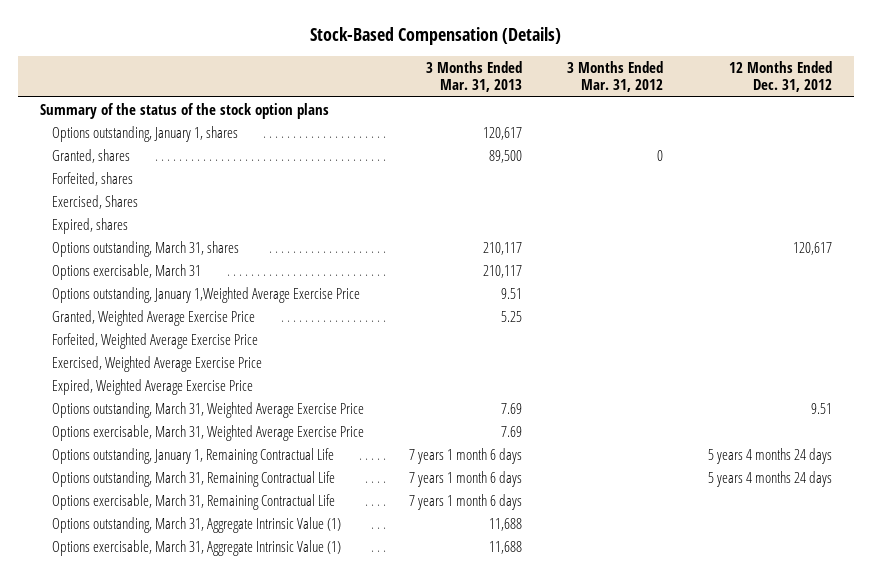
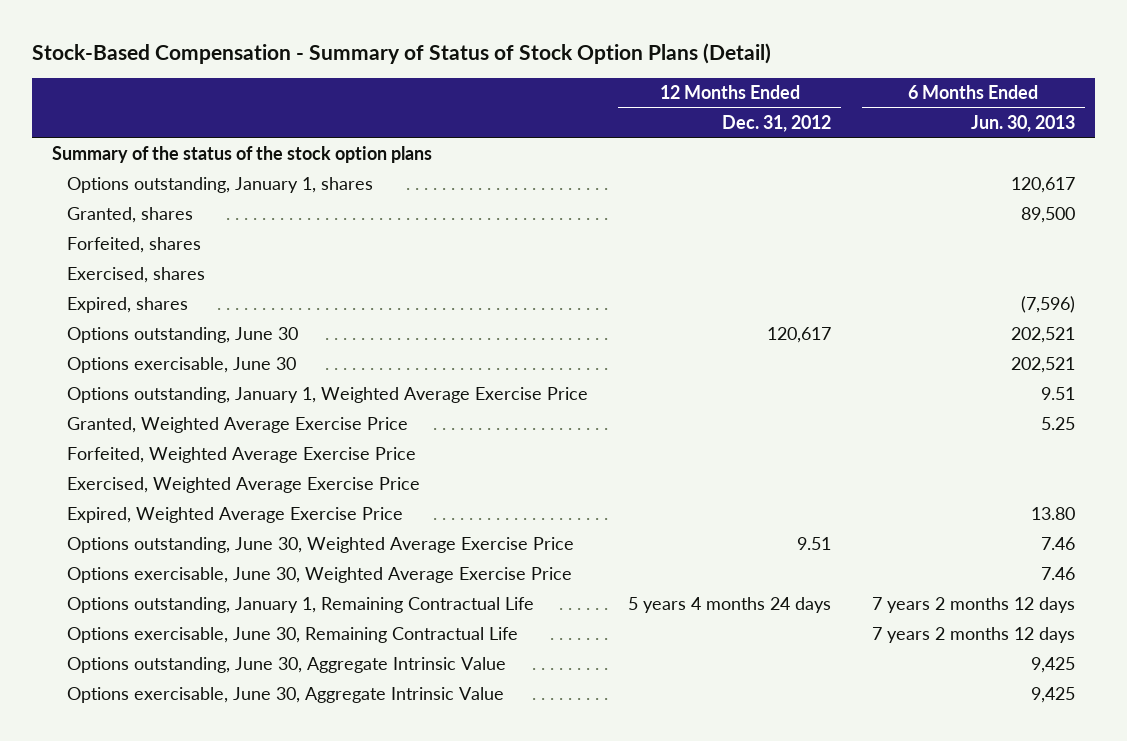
- Stock-Based Compensation (Details)
+ Stock-Based Compensation - Summary of Status of Stock Option Plans (Detail)
- | 3 Months Ended Mar. 31, 2013 | 3 Months Ended Mar. 31, 2012 | 12 Months Ended Dec. 31, 2012
+ | 12 Months Ended Dec. 31, 2012 | 6 Months Ended Jun. 30, 2013
- Exercised, Shares
+ Exercised, shares
- Options outstanding, March 31, shares | 210,117 | | 120,617
- Options exercisable, March 31 | 210,117 | |
- Options outstanding, January 1,Weighted Average Exercise Price | 9.51 | |
+ Options outstanding, June 30 | 120,617 | 202,521
+ Options exercisable, June 30 | | 202,521
+ Options outstanding, January 1, Weighted Average Exercise Price | | 9.51
- Options outstanding, March 31, Weighted Average Exercise Price | 7.69 | | 9.51
- Options exercisable, March 31, Weighted Average Exercise Price | 7.69 | |
+ Options outstanding, June 30, Weighted Average Exercise Price | 9.51 | 7.46
+ Options exercisable, June 30, Weighted Average Exercise Price | | 7.46
- Options outstanding, March 31, Remaining Contractual Life | 7 years 1 month 6 days | | 5 years 4 months 24 days
- Options exercisable, March 31, Remaining Contractual Life | 7 years 1 month 6 days | |
- Options outstanding, March 31, Aggregate Intrinsic Value (1) | 11,688 | |
- Options exercisable, March 31, Aggregate Intrinsic Value (1) | 11,688 | |
+ Options exercisable, June 30, Remaining Contractual Life | | 7 years 2 months 12 days
+ Options outstanding, June 30, Aggregate Intrinsic Value | | 9,425
+ Options exercisable, June 30, Aggregate Intrinsic Value | | 9,425

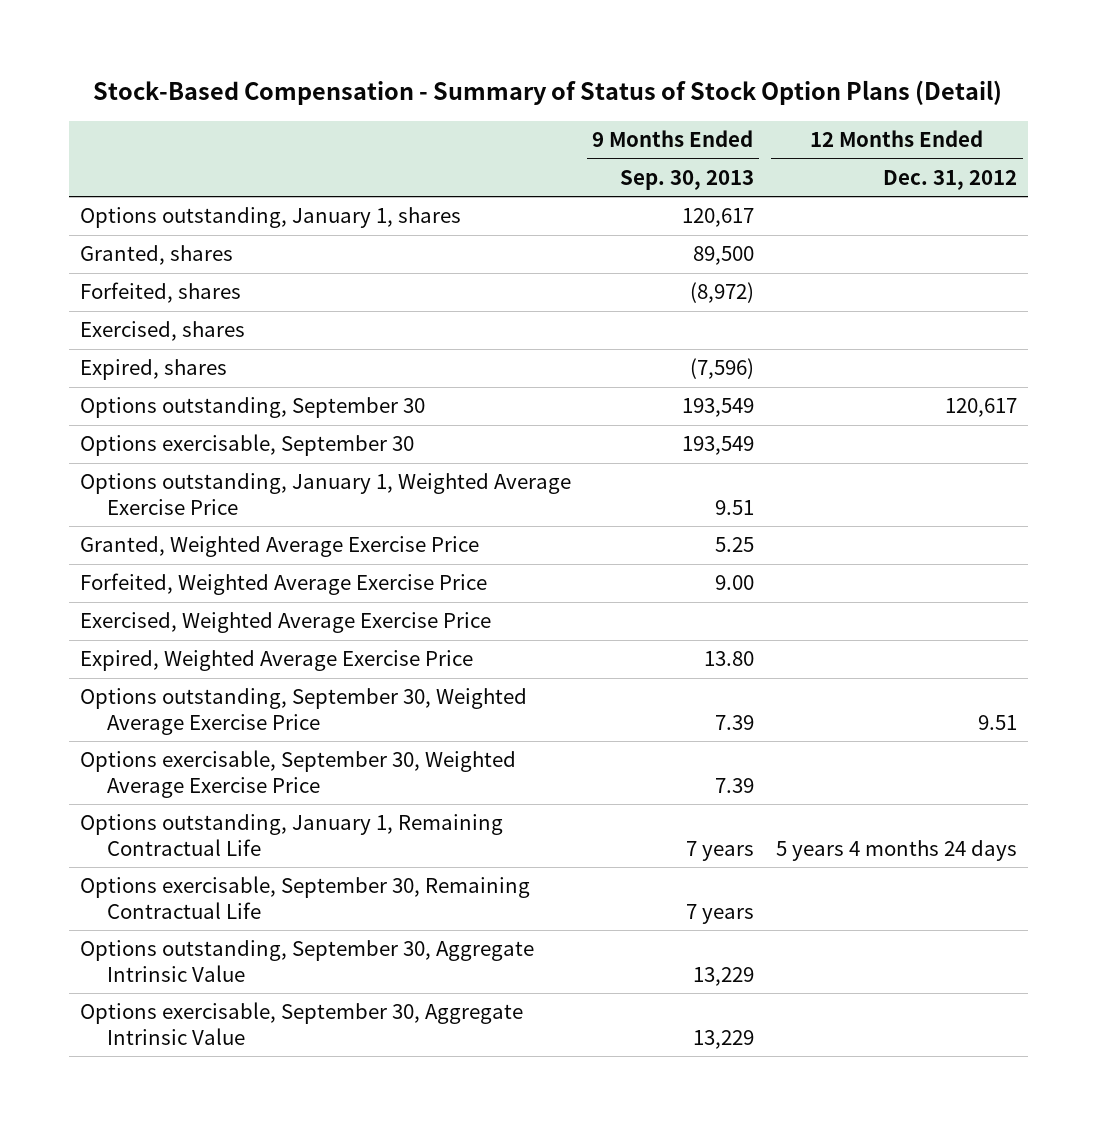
- | 12 Months Ended Dec. 31, 2012 | 6 Months Ended Jun. 30, 2013
+ | 9 Months Ended Sep. 30, 2013 | 12 Months Ended Dec. 31, 2012
- Summary of the status of the stock option plans
- Options outstanding, June 30 | 120,617 | 202,521
- Options exercisable, June 30 | | 202,521
+ Options outstanding, September 30 | 193,549 | 120,617
+ Options exercisable, September 30 | 193,549 |
- Options outstanding, June 30, Weighted Average Exercise Price | 9.51 | 7.46
- Options exercisable, June 30, Weighted Average Exercise Price | | 7.46
+ Options outstanding, September 30, Weighted Average Exercise Price | 7.39 | 9.51
+ Options exercisable, September 30, Weighted Average Exercise Price | 7.39 |
- Options exercisable, June 30, Remaining Contractual Life | | 7 years 2 months 12 days
- Options outstanding, June 30, Aggregate Intrinsic Value | | 9,425
- Options exercisable, June 30, Aggregate Intrinsic Value | | 9,425
+ Options exercisable, September 30, Remaining Contractual Life | 7 years |
+ Options outstanding, September 30, Aggregate Intrinsic Value | 13,229 |
+ Options exercisable, September 30, Aggregate Intrinsic Value | 13,229 |

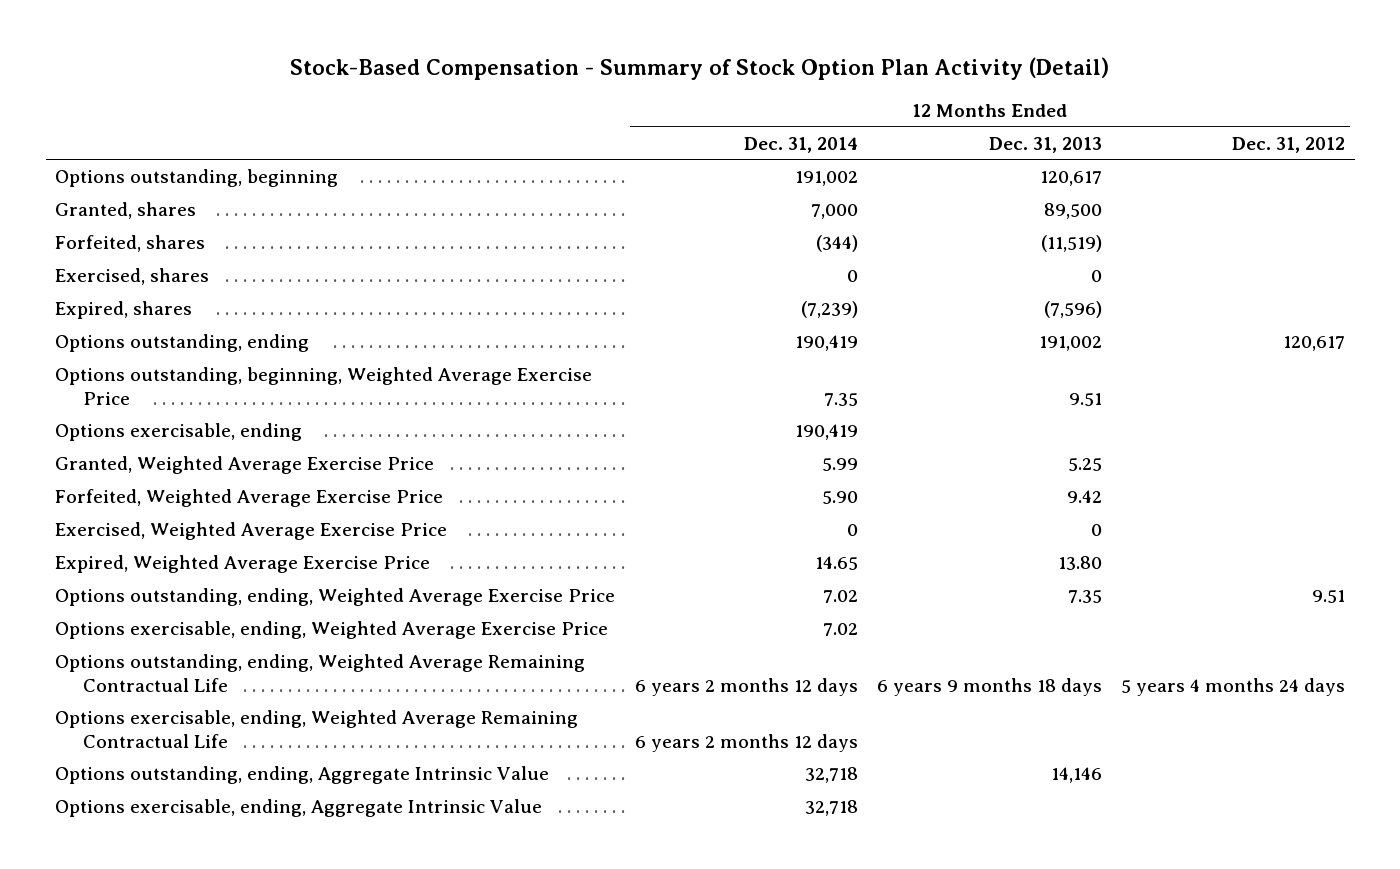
- Stock-Based Compensation - Summary of Status of Stock Option Plans (Detail)
+ Stock-Based Compensation - Summary of Stock Option Plan Activity (Detail)
- | 9 Months Ended Sep. 30, 2013 | 12 Months Ended Dec. 31, 2012
+ | 12 Months Ended Dec. 31, 2014 | 12 Months Ended Dec. 31, 2013 | 12 Months Ended Dec. 31, 2012
- Options outstanding, January 1, shares | 120,617 |
+ Options outstanding, beginning | 191,002 | 120,617 |
- Options outstanding, September 30 | 193,549 | 120,617
- Options exercisable, September 30 | 193,549 |
- Options outstanding, January 1, Weighted Average Exercise Price | 9.51 |
+ Options outstanding, ending | 190,419 | 191,002 | 120,617
+ Options outstanding, beginning, Weighted Average Exercise Price | 7.35 | 9.51 |
+ Options exercisable, ending | 190,419 | |
- Options outstanding, September 30, Weighted Average Exercise Price | 7.39 | 9.51
- Options exercisable, September 30, Weighted Average Exercise Price | 7.39 |
- Options outstanding, January 1, Remaining Contractual Life | 7 years | 5 years 4 months 24 days
- Options exercisable, September 30, Remaining Contractual Life | 7 years |
- Options outstanding, September 30, Aggregate Intrinsic Value | 13,229 |
- Options exercisable, September 30, Aggregate Intrinsic Value | 13,229 |
+ Options outstanding, ending, Weighted Average Exercise Price | 7.02 | 7.35 | 9.51
+ Options exercisable, ending, Weighted Average Exercise Price | 7.02 | |
+ Options outstanding, ending, Weighted Average Remaining Contractual Life | 6 years 2 months 12 days | 6 years 9 months 18 days | 5 years 4 months 24 days
+ Options exercisable, ending, Weighted Average Remaining Contractual Life | 6 years 2 months 12 days | |
+ Options outstanding, ending, Aggregate Intrinsic Value | 32,718 | 14,146 |
+ Options exercisable, ending, Aggregate Intrinsic Value | 32,718 | |

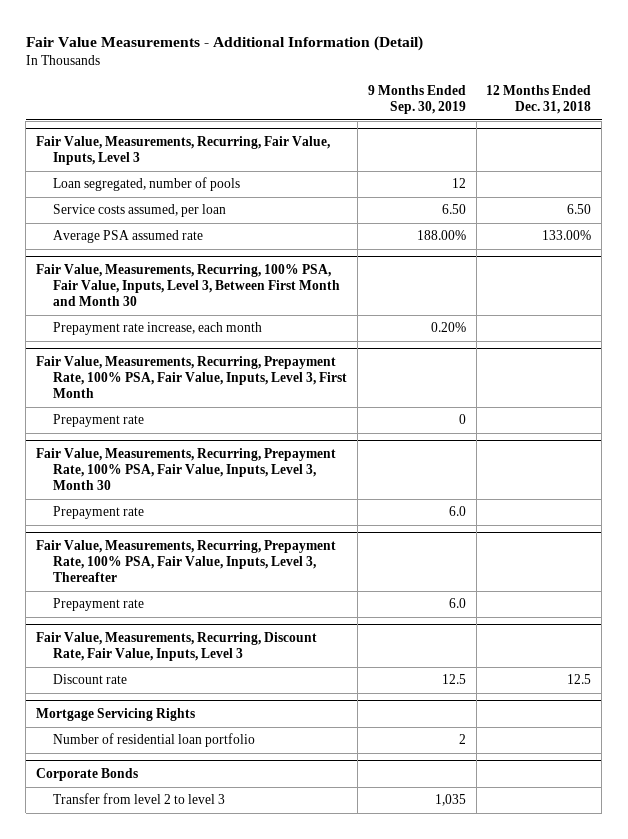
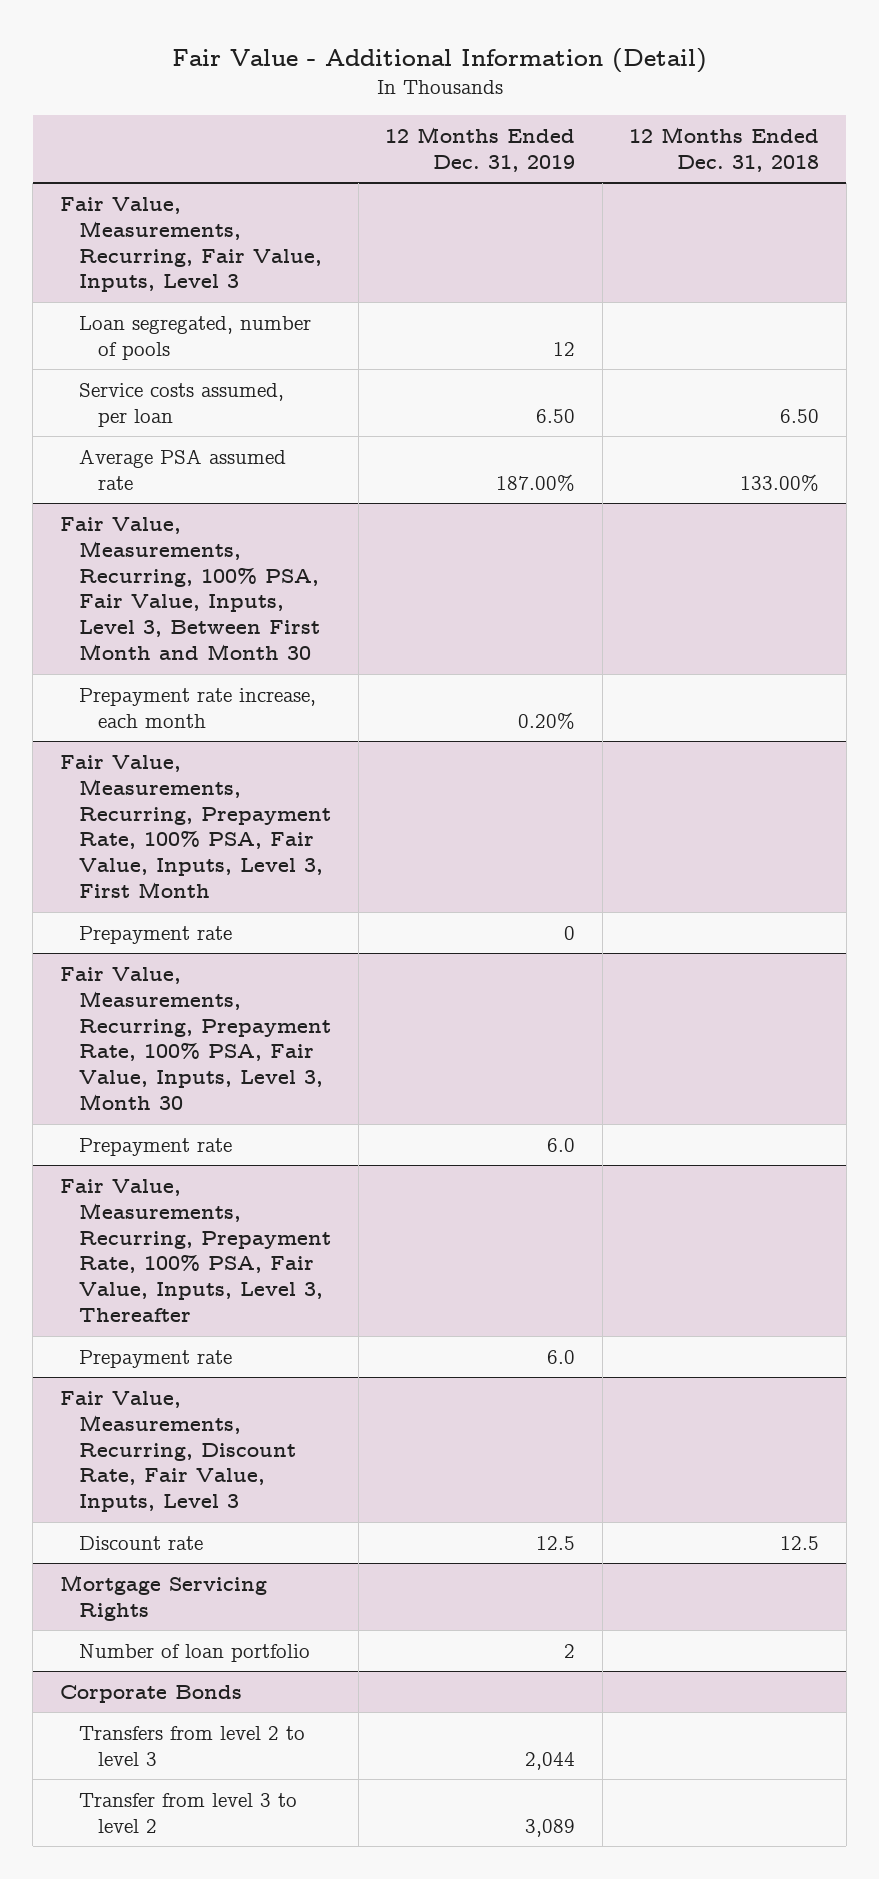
- Fair Value Measurements - Additional Information (Detail)
+ Fair Value - Additional Information (Detail)
- | 9 Months Ended Sep. 30, 2019 | 12 Months Ended Dec. 31, 2018
+ | 12 Months Ended Dec. 31, 2019 | 12 Months Ended Dec. 31, 2018
@ Mortgage Servicing Rights
- Number of residential loan portfolio | 2 |
+ Number of loan portfolio | 2 |
@ Corporate Bonds
- Transfer from level 2 to level 3 | 1,035 |
+ Transfers from level 2 to level 3 | 2,044 |
+ Transfer from level 3 to level 2 | 3,089 |

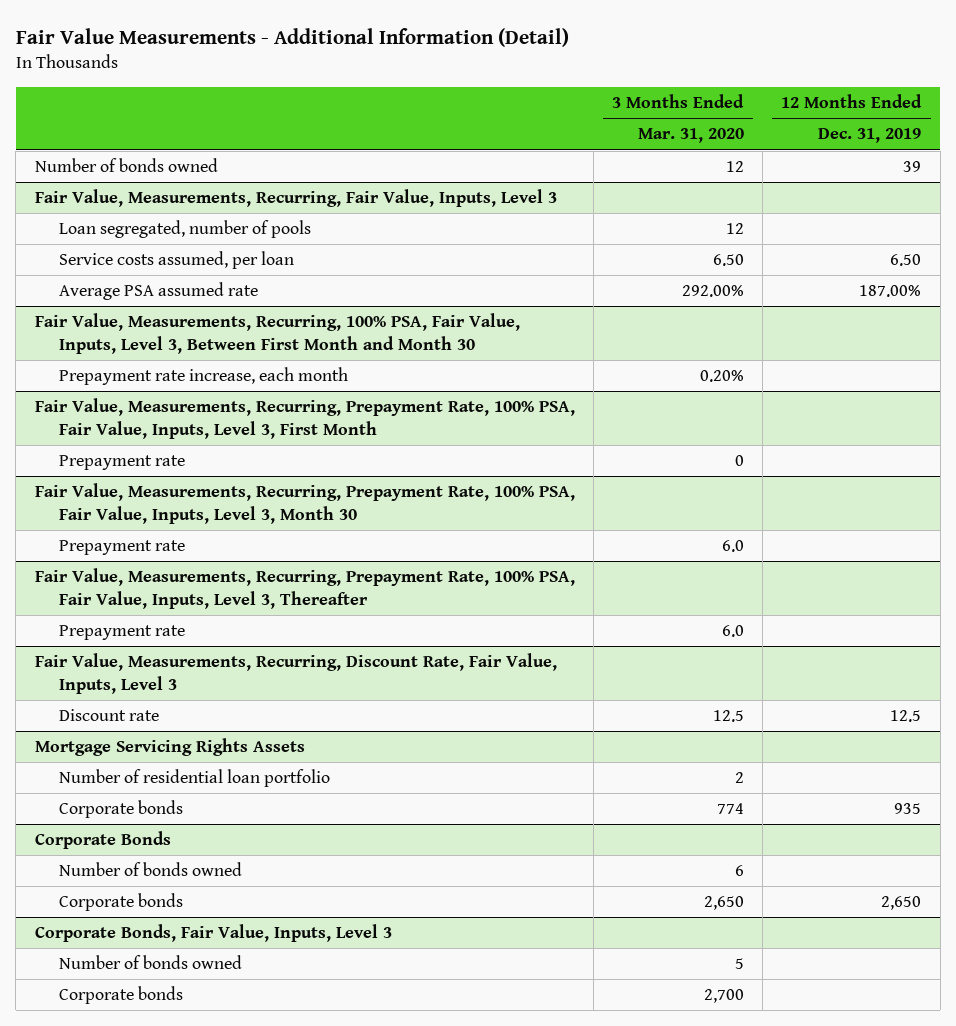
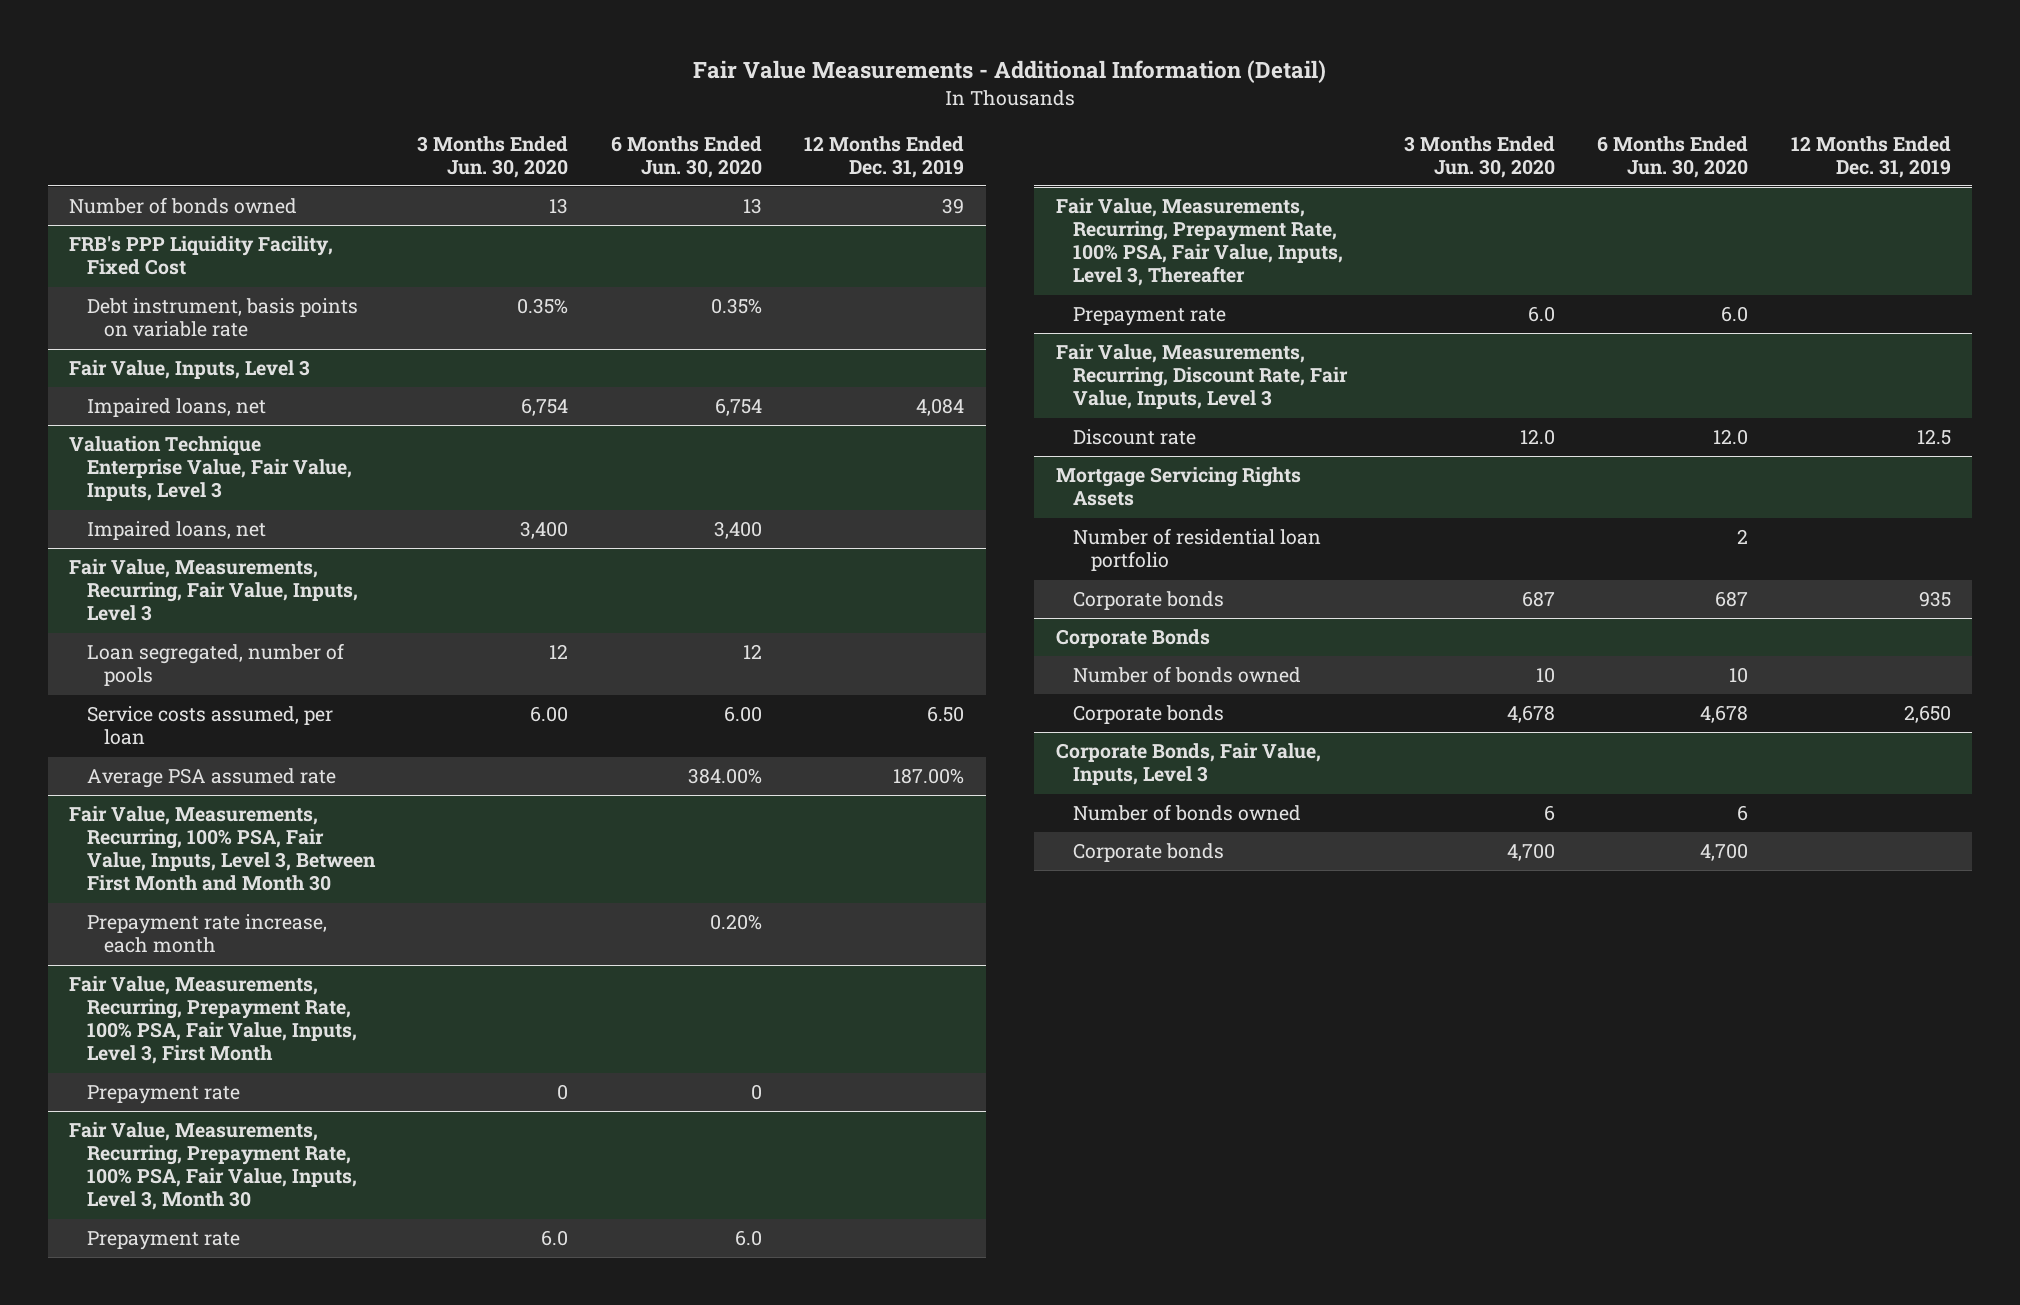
- | 3 Months Ended Mar. 31, 2020 | 12 Months Ended Dec. 31, 2019
+ | 3 Months Ended Jun. 30, 2020 | 6 Months Ended Jun. 30, 2020 | 12 Months Ended Dec. 31, 2019
+ FRB's PPP Liquidity Facility, Fixed Cost
+ Debt instrument, basis points on variable rate | 0.35% | 0.35% |
+ Fair Value, Inputs, Level 3
+ Impaired loans, net | 6,754 | 6,754 | 4,084
+ Valuation Technique Enterprise Value, Fair Value, Inputs, Level 3
+ Impaired loans, net | 3,400 | 3,400 |

